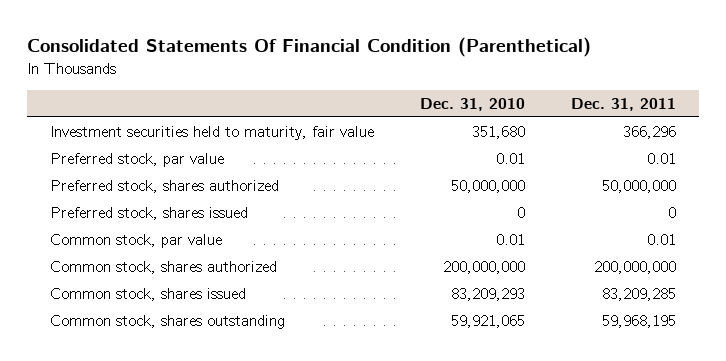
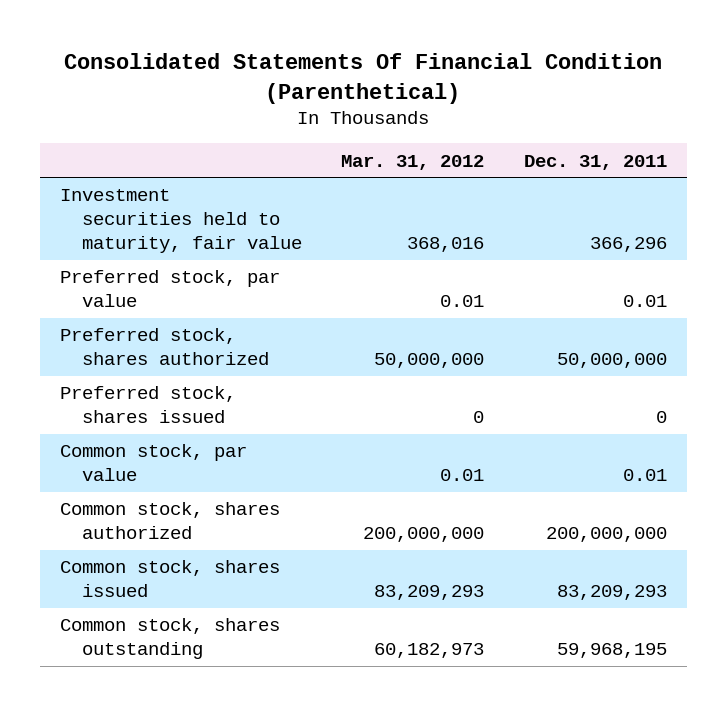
- | Dec. 31, 2010 | Dec. 31, 2011
+ | Mar. 31, 2012 | Dec. 31, 2011
- Common stock, shares issued | 83,209,293 | 83,209,285
+ Common stock, shares issued | 83,209,293 | 83,209,293

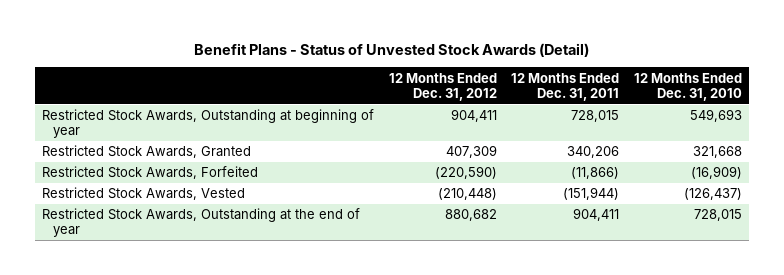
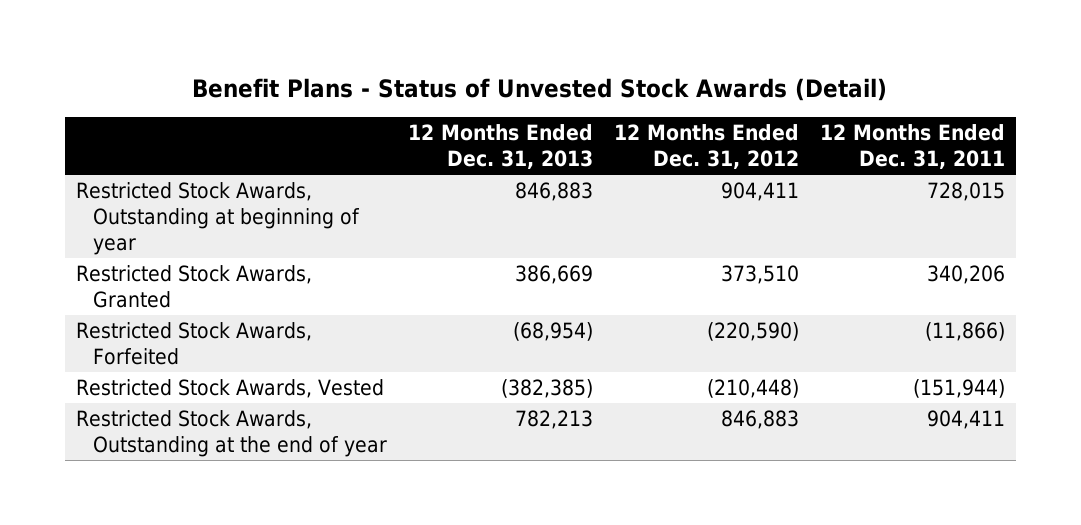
- | 12 Months Ended Dec. 31, 2012 | 12 Months Ended Dec. 31, 2011 | 12 Months Ended Dec. 31, 2010
+ | 12 Months Ended Dec. 31, 2013 | 12 Months Ended Dec. 31, 2012 | 12 Months Ended Dec. 31, 2011
- Restricted Stock Awards, Granted | 407,309 | 340,206 | 321,668
+ Restricted Stock Awards, Granted | 386,669 | 373,510 | 340,206
- Restricted Stock Awards, Outstanding at the end of year | 880,682 | 904,411 | 728,015
+ Restricted Stock Awards, Outstanding at the end of year | 782,213 | 846,883 | 904,411

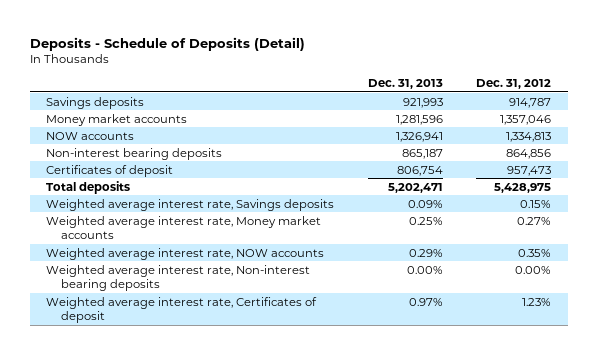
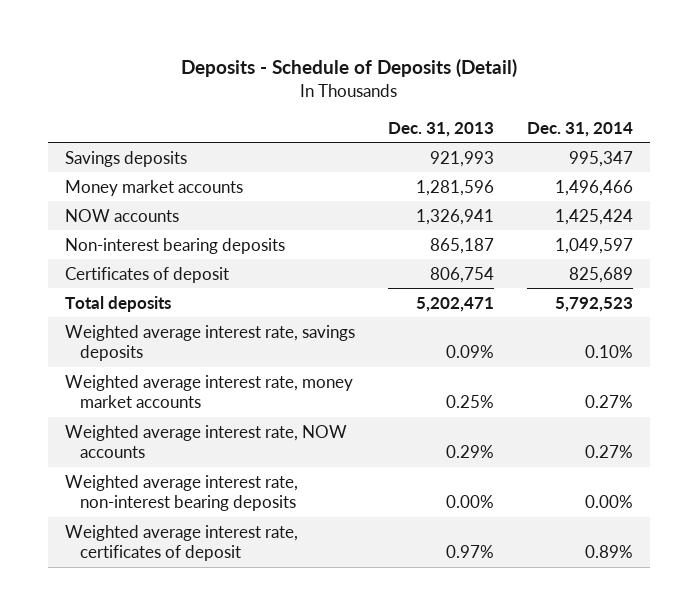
- | Dec. 31, 2013 | Dec. 31, 2012
+ | Dec. 31, 2013 | Dec. 31, 2014
- Weighted average interest rate, Savings deposits | 0.09% | 0.15%
- Weighted average interest rate, Money market accounts | 0.25% | 0.27%
+ Weighted average interest rate, savings deposits | 0.09% | 0.10%
+ Weighted average interest rate, money market accounts | 0.25% | 0.27%
- Weighted average interest rate, Non-interest bearing deposits | 0.00% | 0.00%
- Weighted average interest rate, Certificates of deposit | 0.97% | 1.23%
+ Weighted average interest rate, non-interest bearing deposits | 0.00% | 0.00%
+ Weighted average interest rate, certificates of deposit | 0.97% | 0.89%

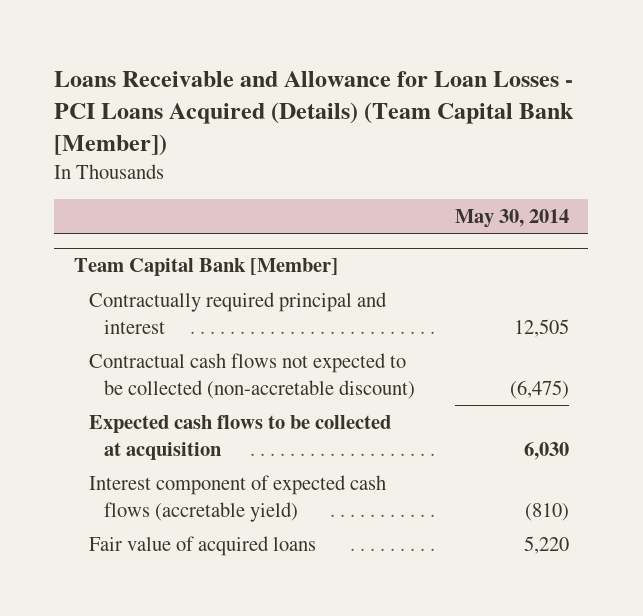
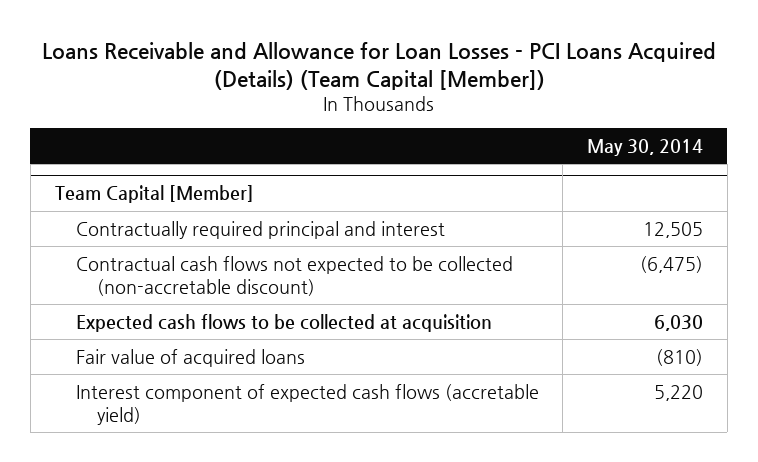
- Loans Receivable and Allowance for Loan Losses - PCI Loans Acquired (Details) (Team Capital Bank [Member])
+ Loans Receivable and Allowance for Loan Losses - PCI Loans Acquired (Details) (Team Capital [Member])
- Team Capital Bank [Member]
+ Team Capital [Member]
- Interest component of expected cash flows (accretable yield) | (810)
- Fair value of acquired loans | 5,220
+ Fair value of acquired loans | (810)
+ Interest component of expected cash flows (accretable yield) | 5,220

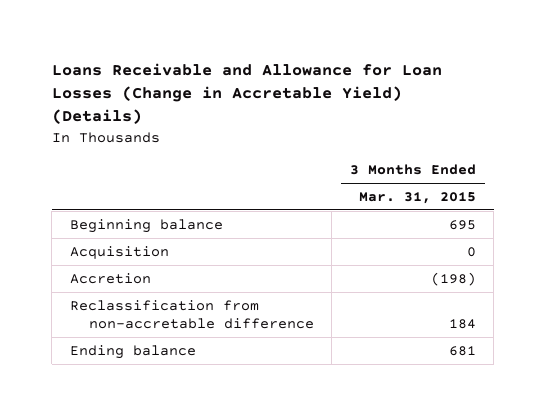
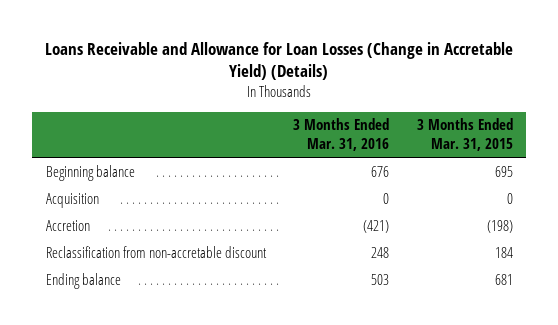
- | 3 Months Ended Mar. 31, 2015
+ | 3 Months Ended Mar. 31, 2016 | 3 Months Ended Mar. 31, 2015
- Reclassification from non-accretable difference | 184
+ Reclassification from non-accretable discount | 248 | 184

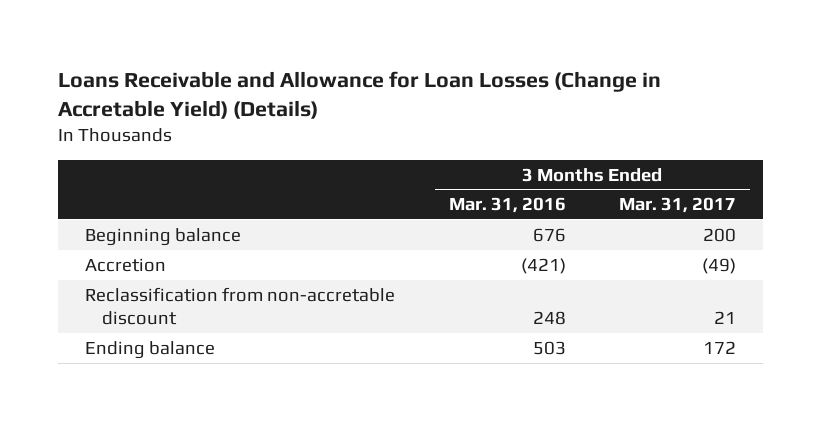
- | 3 Months Ended Mar. 31, 2016 | 3 Months Ended Mar. 31, 2015
+ | 3 Months Ended Mar. 31, 2016 | 3 Months Ended Mar. 31, 2017
- Acquisition | 0 | 0

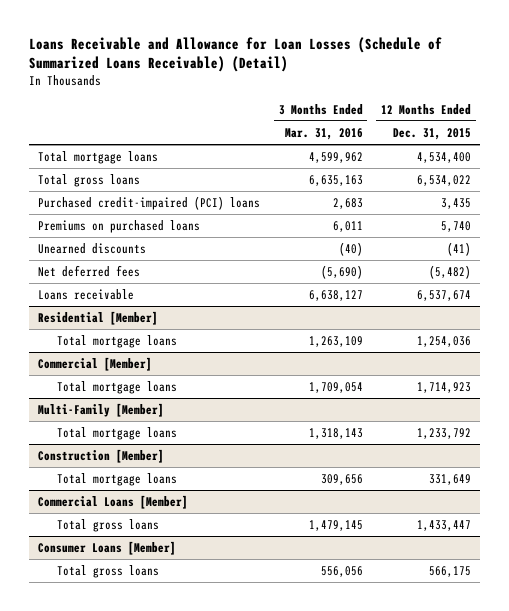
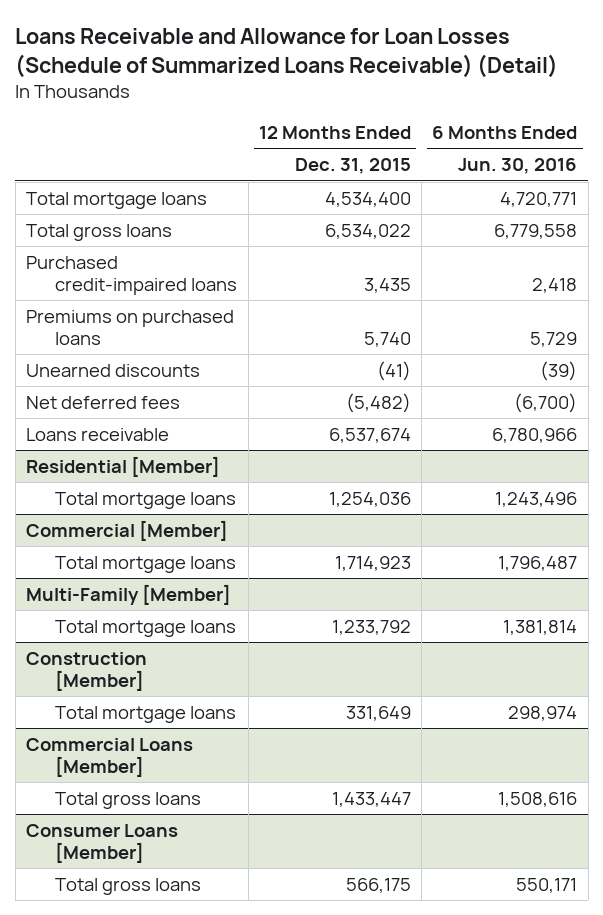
- | 3 Months Ended Mar. 31, 2016 | 12 Months Ended Dec. 31, 2015
+ | 12 Months Ended Dec. 31, 2015 | 6 Months Ended Jun. 30, 2016
- Purchased credit-impaired (PCI) loans | 2,683 | 3,435
+ Purchased credit-impaired loans | 3,435 | 2,418

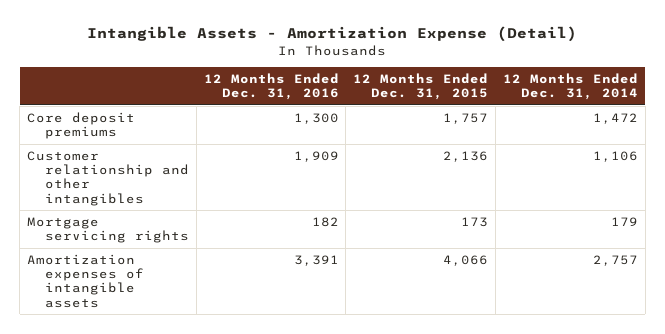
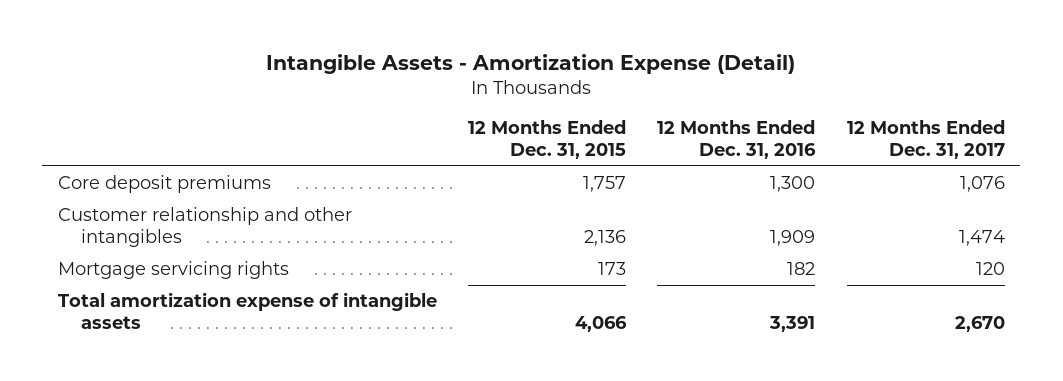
- | 12 Months Ended Dec. 31, 2016 | 12 Months Ended Dec. 31, 2015 | 12 Months Ended Dec. 31, 2014
+ | 12 Months Ended Dec. 31, 2015 | 12 Months Ended Dec. 31, 2016 | 12 Months Ended Dec. 31, 2017
- Amortization expenses of intangible assets | 3,391 | 4,066 | 2,757
+ Total amortization expense of intangible assets | 4,066 | 3,391 | 2,670

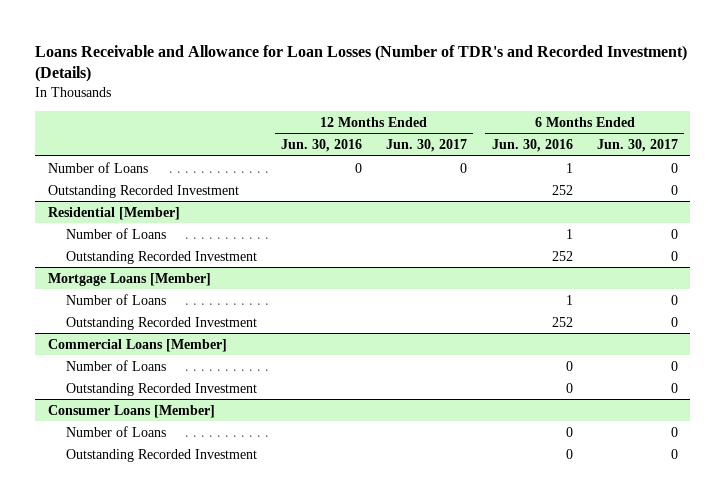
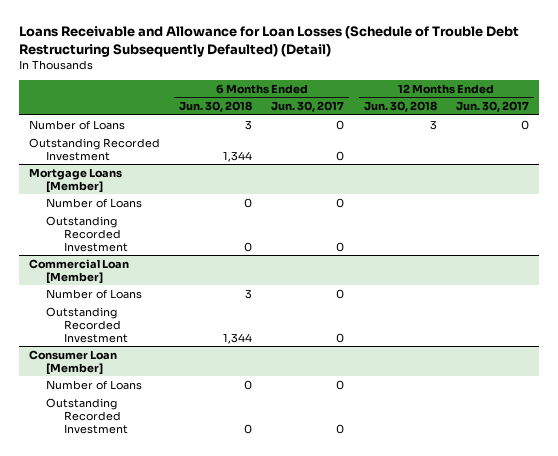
- Loans Receivable and Allowance for Loan Losses (Number of TDR's and Recorded Investment) (Details)
+ Loans Receivable and Allowance for Loan Losses (Schedule of Trouble Debt Restructuring Subsequently Defaulted) (Detail)
- | 12 Months Ended Jun. 30, 2016 | 12 Months Ended Jun. 30, 2017 | 6 Months Ended Jun. 30, 2016 | 6 Months Ended Jun. 30, 2017
+ | 6 Months Ended Jun. 30, 2018 | 6 Months Ended Jun. 30, 2017 | 12 Months Ended Jun. 30, 2018 | 12 Months Ended Jun. 30, 2017
- Residential [Member]
- Number of Loans | | | 1 | 0
- Outstanding Recorded Investment | | | 252 | 0
- Commercial Loans [Member]
+ Commercial Loan [Member]
- Consumer Loans [Member]
+ Consumer Loan [Member]

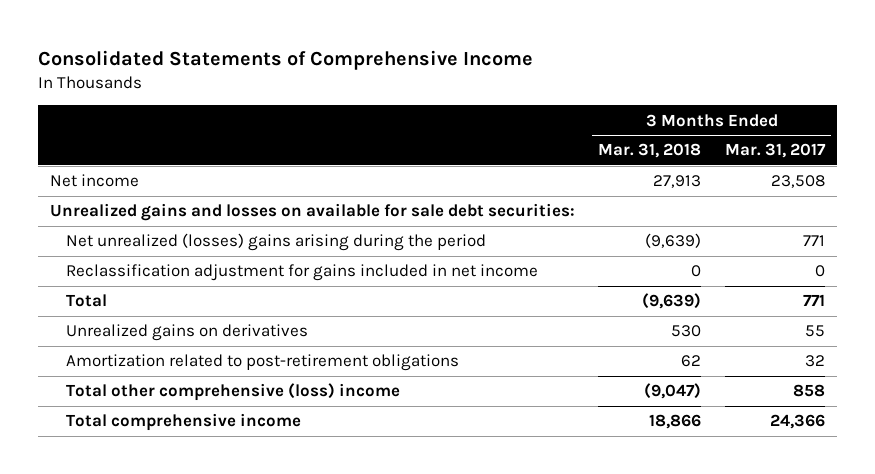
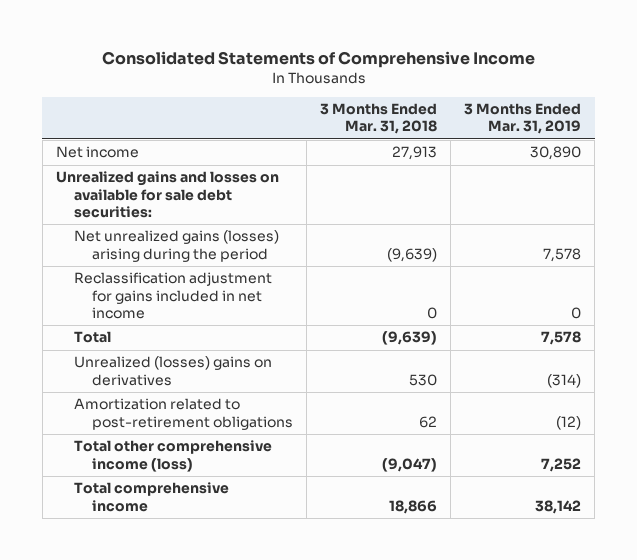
- | 3 Months Ended Mar. 31, 2018 | 3 Months Ended Mar. 31, 2017
+ | 3 Months Ended Mar. 31, 2018 | 3 Months Ended Mar. 31, 2019
- Net unrealized (losses) gains arising during the period | (9,639) | 771
+ Net unrealized gains (losses) arising during the period | (9,639) | 7,578
- Unrealized gains on derivatives | 530 | 55
+ Unrealized (losses) gains on derivatives | 530 | (314)
- Total other comprehensive (loss) income | (9,047) | 858
+ Total other comprehensive income (loss) | (9,047) | 7,252

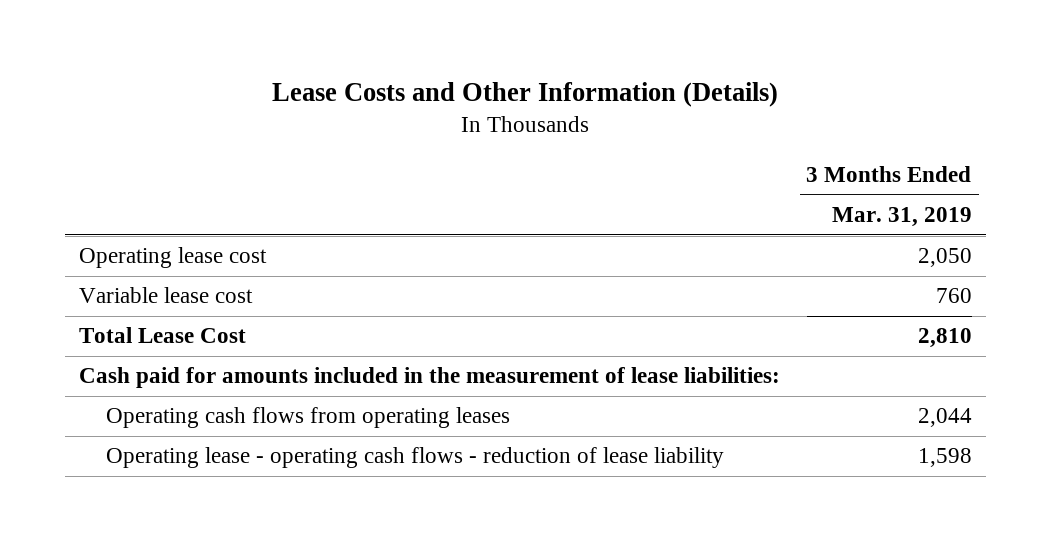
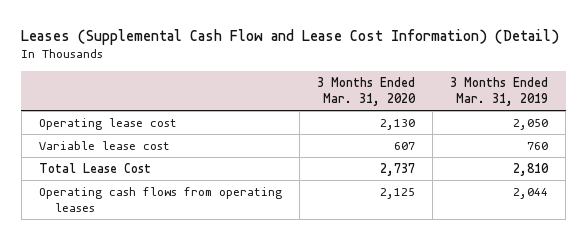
- Lease Costs and Other Information (Details)
+ Leases (Supplemental Cash Flow and Lease Cost Information) (Detail)
- | 3 Months Ended Mar. 31, 2019
+ | 3 Months Ended Mar. 31, 2020 | 3 Months Ended Mar. 31, 2019
- Cash paid for amounts included in the measurement of lease liabilities:
- Operating lease - operating cash flows - reduction of lease liability | 1,598

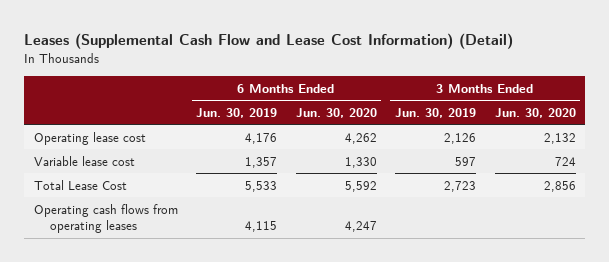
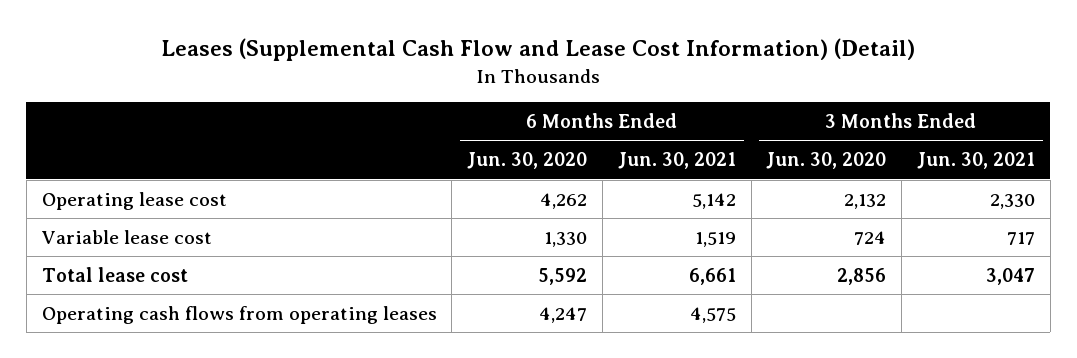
- | 6 Months Ended Jun. 30, 2019 | 6 Months Ended Jun. 30, 2020 | 3 Months Ended Jun. 30, 2019 | 3 Months Ended Jun. 30, 2020
+ | 6 Months Ended Jun. 30, 2020 | 6 Months Ended Jun. 30, 2021 | 3 Months Ended Jun. 30, 2020 | 3 Months Ended Jun. 30, 2021
- Total Lease Cost | 5,533 | 5,592 | 2,723 | 2,856
+ Total lease cost | 5,592 | 6,661 | 2,856 | 3,047

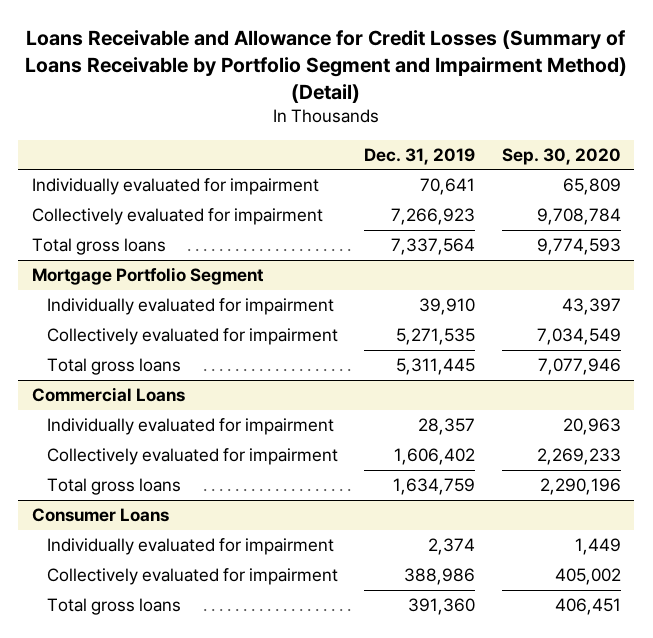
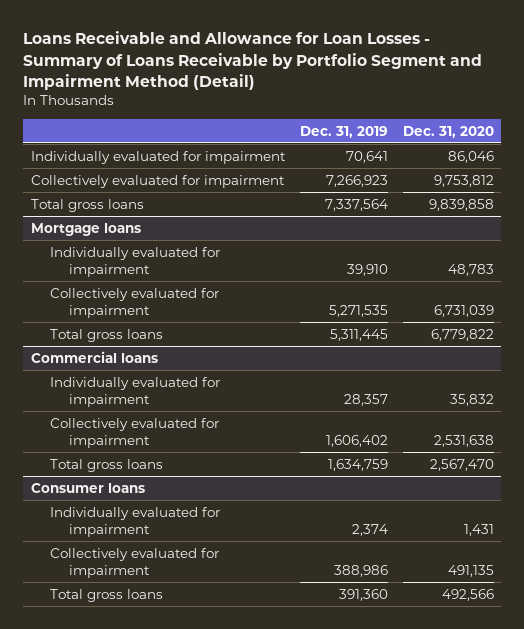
- Loans Receivable and Allowance for Credit Losses (Summary of Loans Receivable by Portfolio Segment and Impairment Method) (Detail)
+ Loans Receivable and Allowance for Loan Losses - Summary of Loans Receivable by Portfolio Segment and Impairment Method (Detail)
- | Dec. 31, 2019 | Sep. 30, 2020
+ | Dec. 31, 2019 | Dec. 31, 2020
- Mortgage Portfolio Segment
+ Mortgage loans
- Commercial Loans
+ Commercial loans
- Consumer Loans
+ Consumer loans

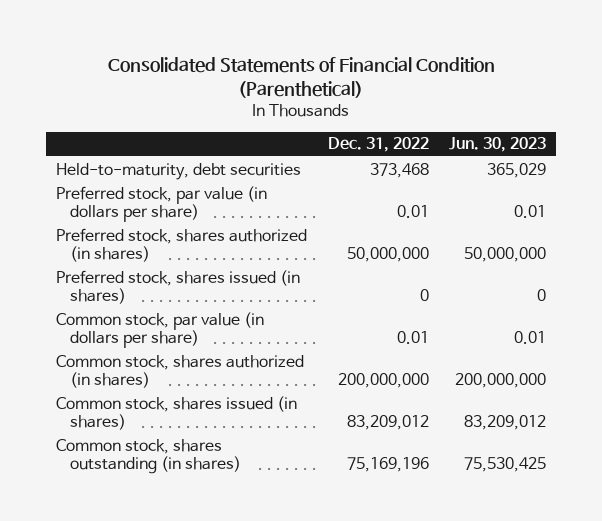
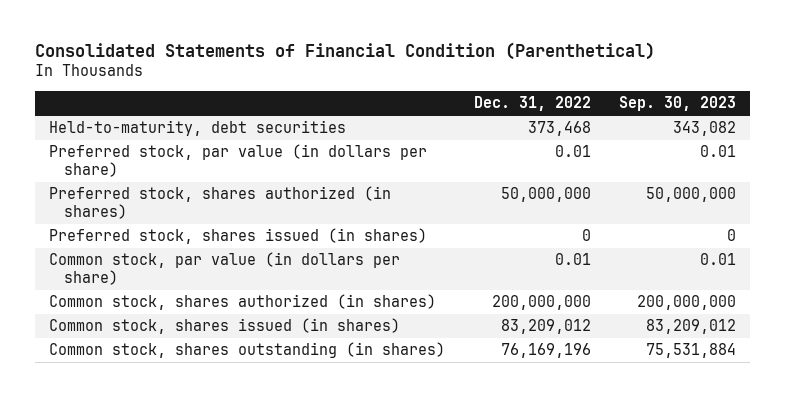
- | Dec. 31, 2022 | Jun. 30, 2023
+ | Dec. 31, 2022 | Sep. 30, 2023
- Common stock, shares outstanding (in shares) | 75,169,196 | 75,530,425
+ Common stock, shares outstanding (in shares) | 76,169,196 | 75,531,884

